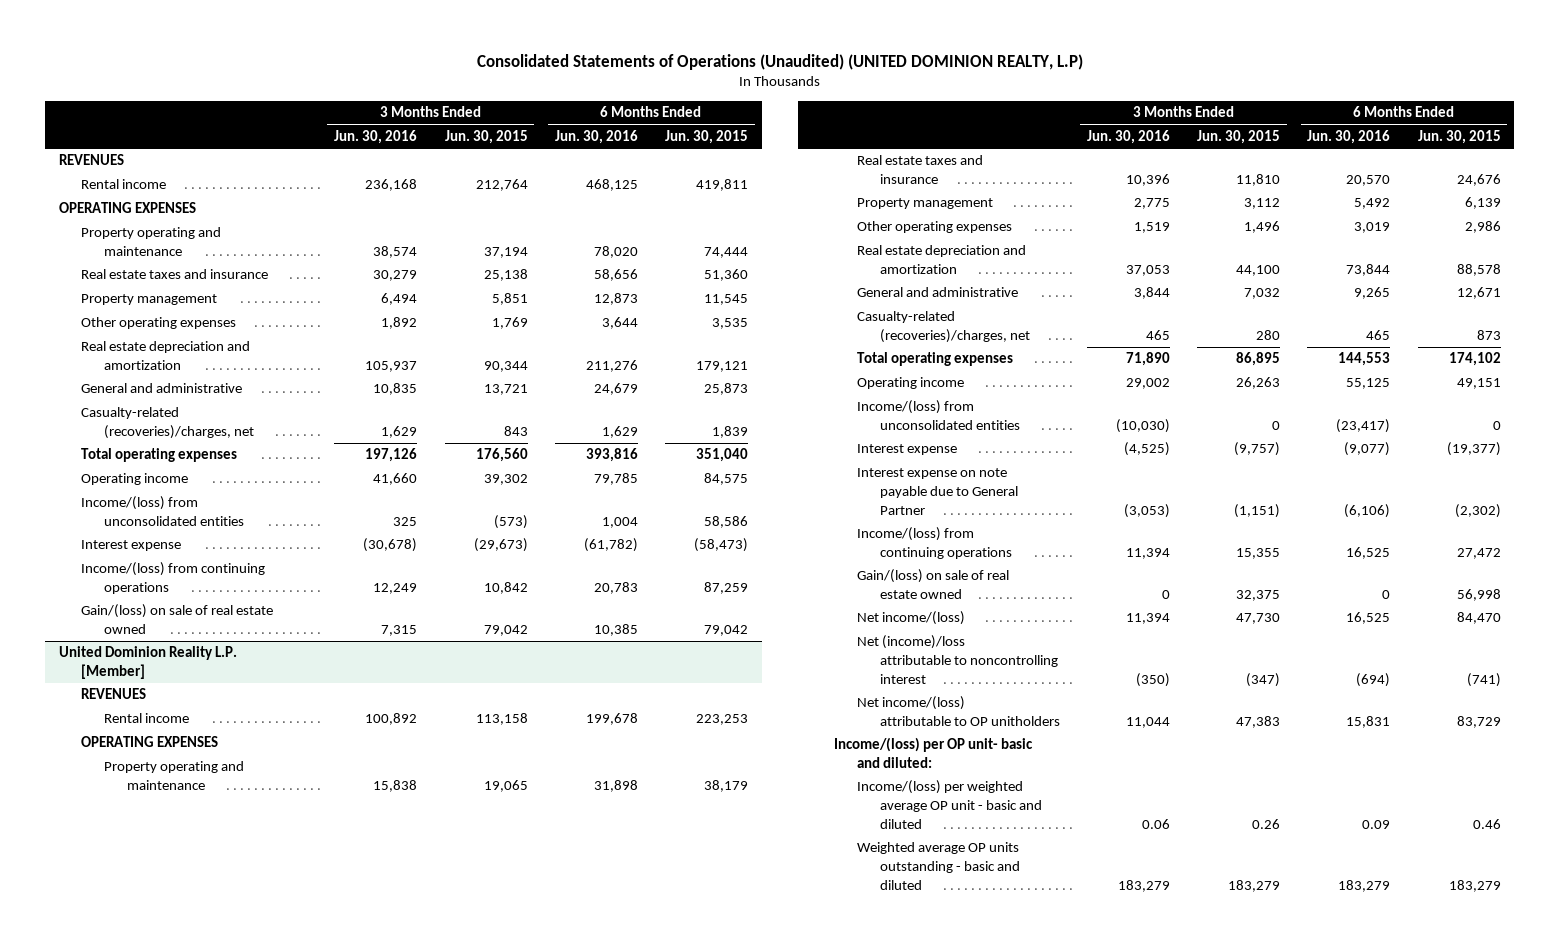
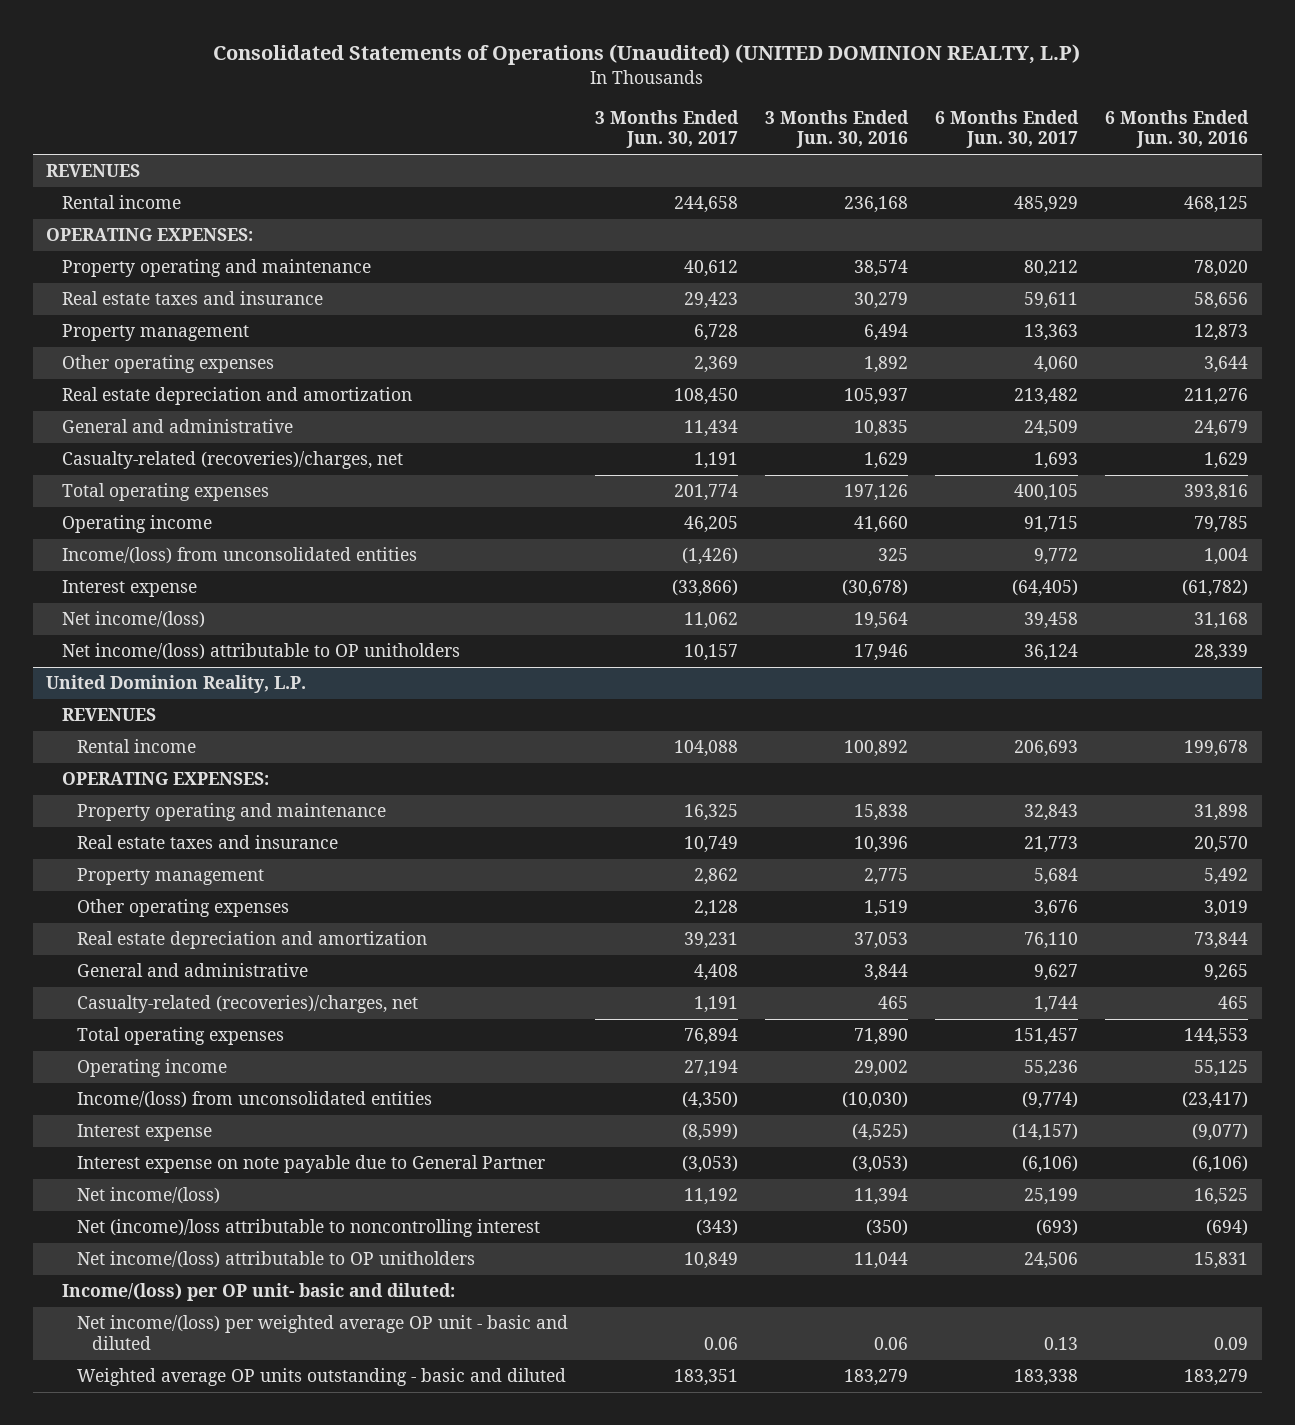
- | 3 Months Ended Jun. 30, 2016 | 3 Months Ended Jun. 30, 2015 | 6 Months Ended Jun. 30, 2016 | 6 Months Ended Jun. 30, 2015
+ | 3 Months Ended Jun. 30, 2017 | 3 Months Ended Jun. 30, 2016 | 6 Months Ended Jun. 30, 2017 | 6 Months Ended Jun. 30, 2016
- OPERATING EXPENSES
+ OPERATING EXPENSES:
- Income/(loss) from continuing operations | 12,249 | 10,842 | 20,783 | 87,259
- Gain/(loss) on sale of real estate owned | 7,315 | 79,042 | 10,385 | 79,042
- United Dominion Reality L.P. [Member]
+ Net income/(loss) | 11,062 | 19,564 | 39,458 | 31,168
+ Net income/(loss) attributable to OP unitholders | 10,157 | 17,946 | 36,124 | 28,339
+ United Dominion Reality, L.P.
- OPERATING EXPENSES
+ OPERATING EXPENSES:
- Income/(loss) from continuing operations | 11,394 | 15,355 | 16,525 | 27,472
- Gain/(loss) on sale of real estate owned | 0 | 32,375 | 0 | 56,998
- Income/(loss) per weighted average OP unit - basic and diluted | 0.06 | 0.26 | 0.09 | 0.46
+ Net income/(loss) per weighted average OP unit - basic and diluted | 0.06 | 0.06 | 0.13 | 0.09

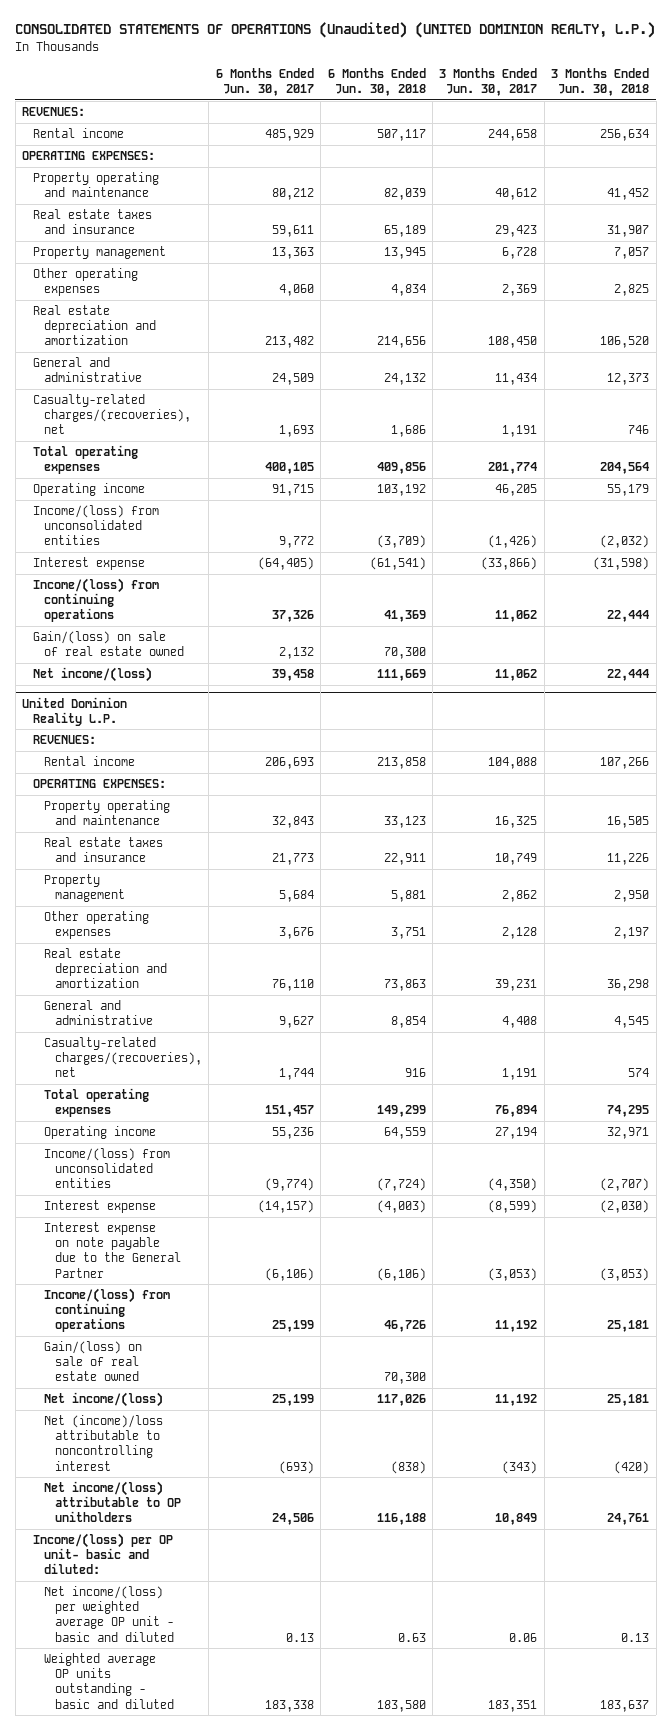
- Consolidated Statements of Operations (Unaudited) (UNITED DOMINION REALTY, L.P)
+ CONSOLIDATED STATEMENTS OF OPERATIONS (Unaudited) (UNITED DOMINION REALTY, L.P.)
- | 3 Months Ended Jun. 30, 2017 | 3 Months Ended Jun. 30, 2016 | 6 Months Ended Jun. 30, 2017 | 6 Months Ended Jun. 30, 2016
+ | 6 Months Ended Jun. 30, 2017 | 6 Months Ended Jun. 30, 2018 | 3 Months Ended Jun. 30, 2017 | 3 Months Ended Jun. 30, 2018
- REVENUES
+ REVENUES:
- Casualty-related (recoveries)/charges, net | 1,191 | 1,629 | 1,693 | 1,629
+ Casualty-related charges/(recoveries), net | 1,693 | 1,686 | 1,191 | 746
+ Income/(loss) from continuing operations | 37,326 | 41,369 | 11,062 | 22,444
+ Gain/(loss) on sale of real estate owned | 2,132 | 70,300 | |
- Net income/(loss) attributable to OP unitholders | 10,157 | 17,946 | 36,124 | 28,339
- United Dominion Reality, L.P.
- REVENUES
+ United Dominion Reality L.P.
+ REVENUES:
- Casualty-related (recoveries)/charges, net | 1,191 | 465 | 1,744 | 465
+ Casualty-related charges/(recoveries), net | 1,744 | 916 | 1,191 | 574
- Interest expense on note payable due to General Partner | (3,053) | (3,053) | (6,106) | (6,106)
+ Interest expense on note payable due to the General Partner | (6,106) | (6,106) | (3,053) | (3,053)
+ Income/(loss) from continuing operations | 25,199 | 46,726 | 11,192 | 25,181
+ Gain/(loss) on sale of real estate owned | | 70,300 | |

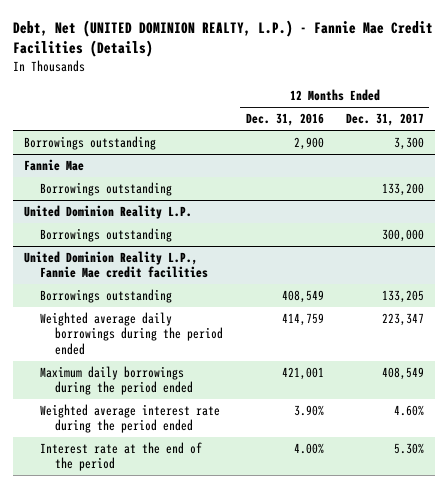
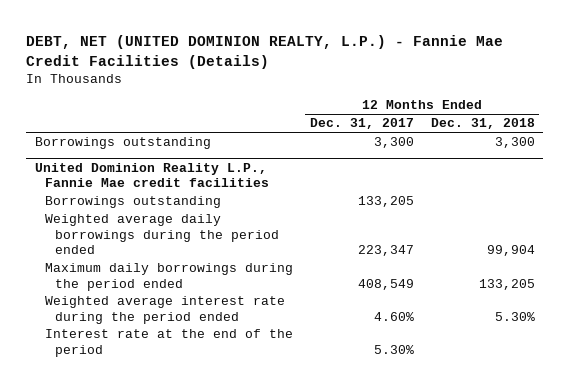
- Debt, Net (UNITED DOMINION REALTY, L.P.) - Fannie Mae Credit Facilities (Details)
+ DEBT, NET (UNITED DOMINION REALTY, L.P.) - Fannie Mae Credit Facilities (Details)
- | 12 Months Ended Dec. 31, 2016 | 12 Months Ended Dec. 31, 2017
+ | 12 Months Ended Dec. 31, 2017 | 12 Months Ended Dec. 31, 2018
- Fannie Mae
- Borrowings outstanding | | 133,200
- United Dominion Reality L.P.
- Borrowings outstanding | | 300,000

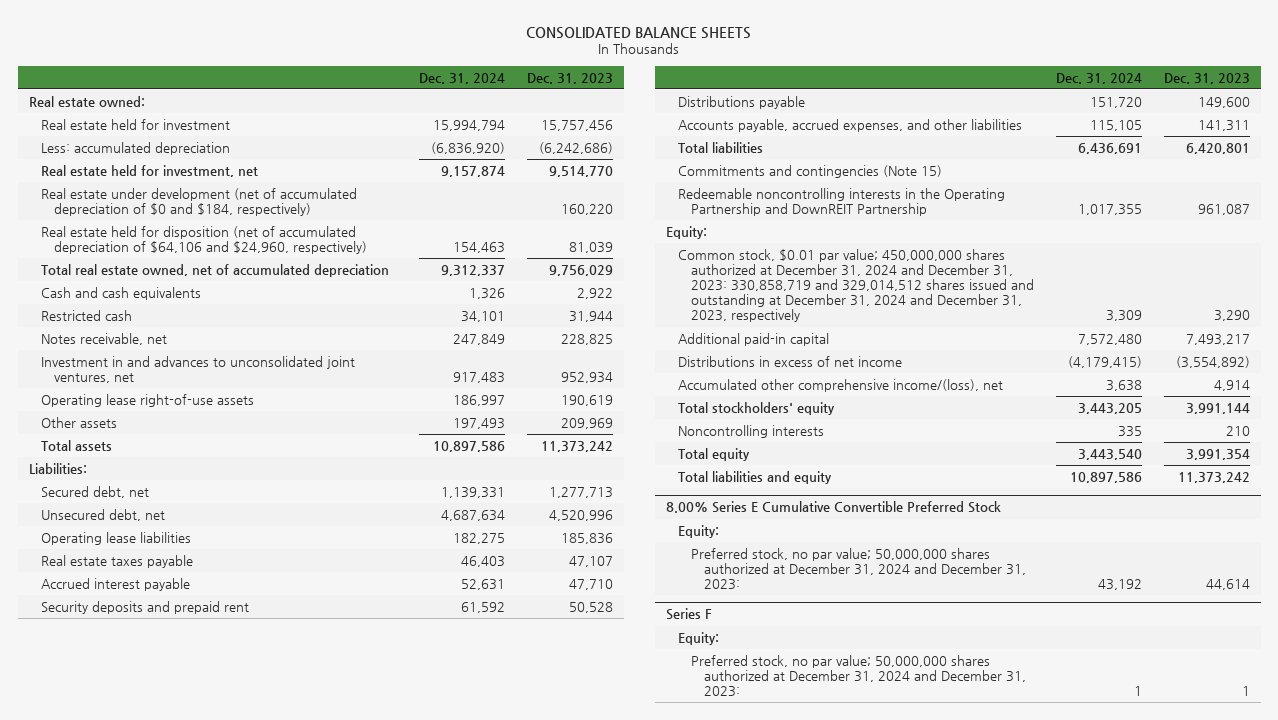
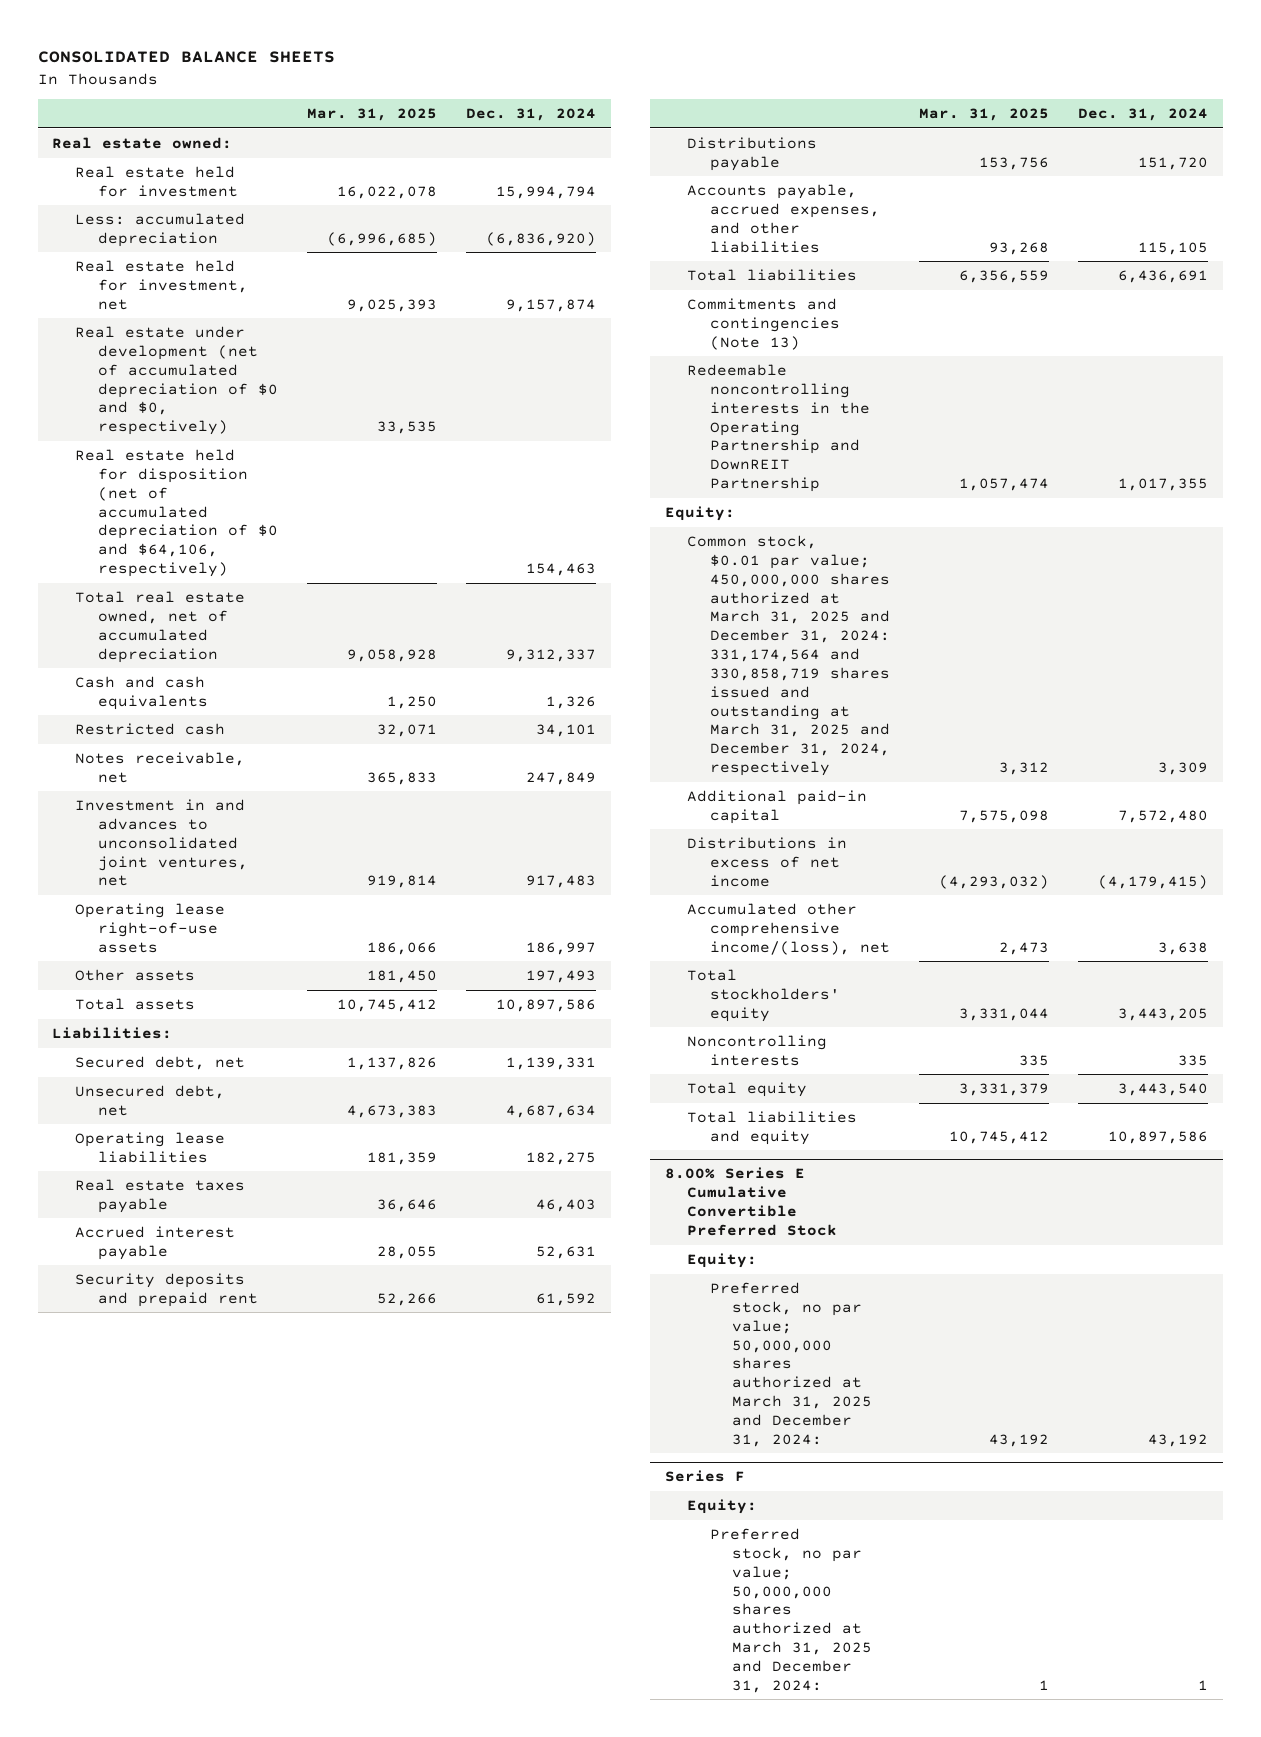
- | Dec. 31, 2024 | Dec. 31, 2023
+ | Mar. 31, 2025 | Dec. 31, 2024
- Real estate under development (net of accumulated depreciation of $0 and $184, respectively) | | 160,220
- Real estate held for disposition (net of accumulated depreciation of $64,106 and $24,960, respectively) | 154,463 | 81,039
+ Real estate under development (net of accumulated depreciation of $0 and $0, respectively) | 33,535 |
+ Real estate held for disposition (net of accumulated depreciation of $0 and $64,106, respectively) | | 154,463
- Commitments and contingencies (Note 15)
+ Commitments and contingencies (Note 13)
- Common stock, $0.01 par value; 450,000,000 shares authorized at December 31, 2024 and December 31, 2023: 330,858,719 and 329,014,512 shares issued and outstanding at December 31, 2024 and December 31, 2023, respectively | 3,309 | 3,290
+ Common stock, $0.01 par value; 450,000,000 shares authorized at March 31, 2025 and December 31, 2024: 331,174,564 and 330,858,719 shares issued and outstanding at March 31, 2025 and December 31, 2024, respectively | 3,312 | 3,309
@ 8.00% Series E Cumulative Convertible Preferred Stock
- Preferred stock, no par value; 50,000,000 shares authorized at December 31, 2024 and December 31, 2023: | 43,192 | 44,614
+ Preferred stock, no par value; 50,000,000 shares authorized at March 31, 2025 and December 31, 2024: | 43,192 | 43,192
@ Series F
- Preferred stock, no par value; 50,000,000 shares authorized at December 31, 2024 and December 31, 2023: | 1 | 1
+ Preferred stock, no par value; 50,000,000 shares authorized at March 31, 2025 and December 31, 2024: | 1 | 1

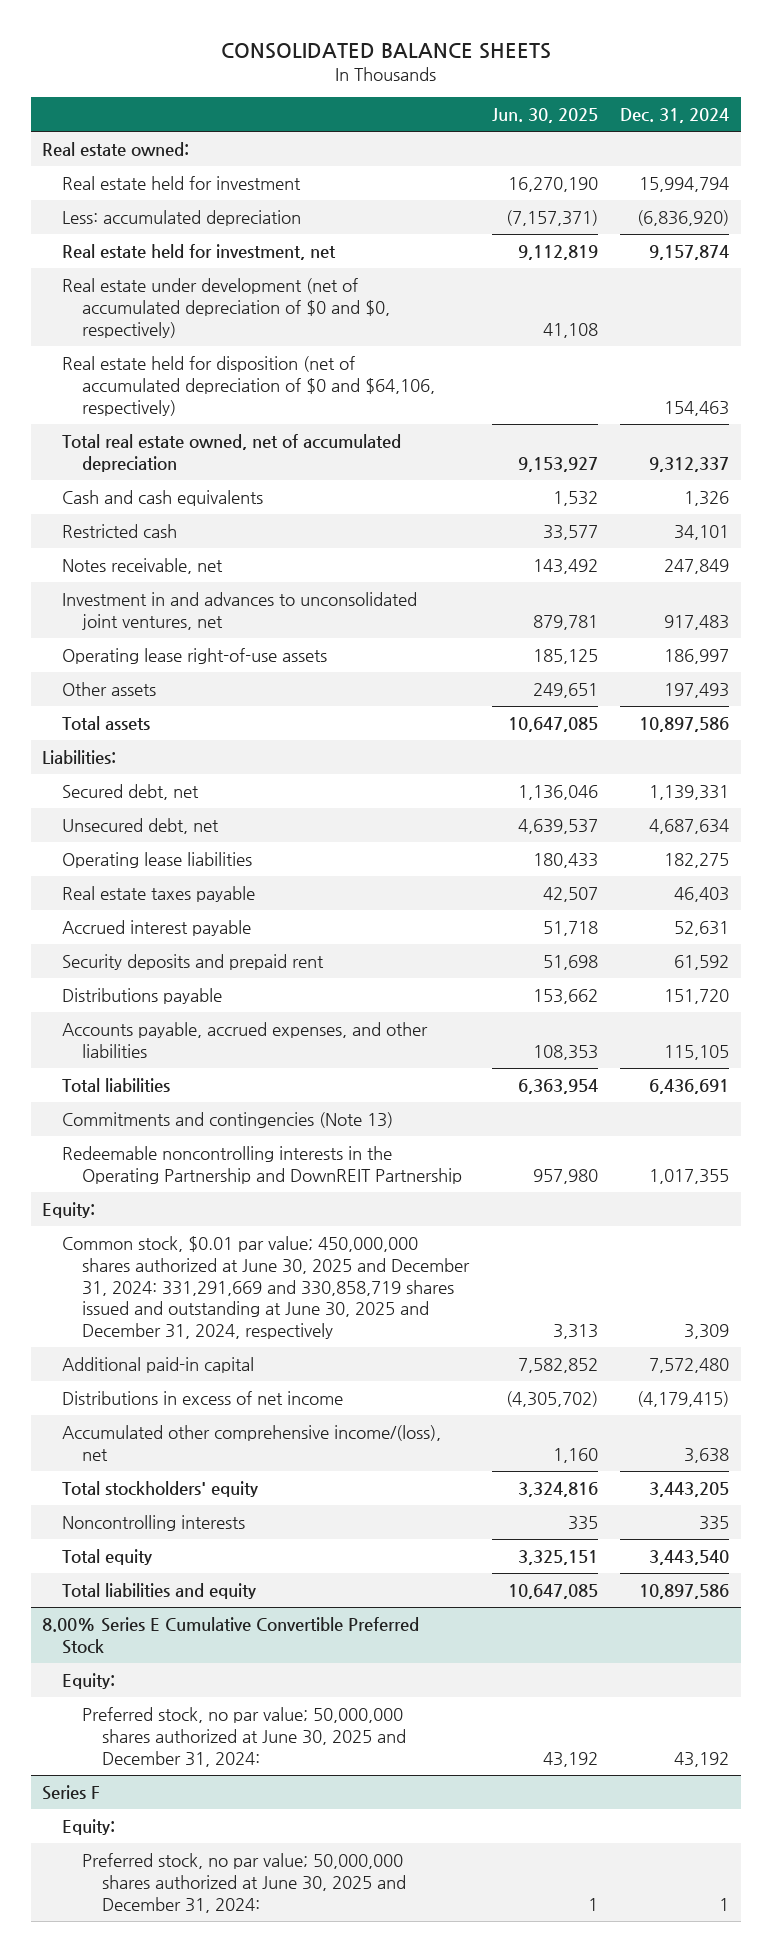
- | Mar. 31, 2025 | Dec. 31, 2024
+ | Jun. 30, 2025 | Dec. 31, 2024
- Common stock, $0.01 par value; 450,000,000 shares authorized at March 31, 2025 and December 31, 2024: 331,174,564 and 330,858,719 shares issued and outstanding at March 31, 2025 and December 31, 2024, respectively | 3,312 | 3,309
+ Common stock, $0.01 par value; 450,000,000 shares authorized at June 30, 2025 and December 31, 2024: 331,291,669 and 330,858,719 shares issued and outstanding at June 30, 2025 and December 31, 2024, respectively | 3,313 | 3,309
@ 8.00% Series E Cumulative Convertible Preferred Stock
- Preferred stock, no par value; 50,000,000 shares authorized at March 31, 2025 and December 31, 2024: | 43,192 | 43,192
+ Preferred stock, no par value; 50,000,000 shares authorized at June 30, 2025 and December 31, 2024: | 43,192 | 43,192
@ Series F
- Preferred stock, no par value; 50,000,000 shares authorized at March 31, 2025 and December 31, 2024: | 1 | 1
+ Preferred stock, no par value; 50,000,000 shares authorized at June 30, 2025 and December 31, 2024: | 1 | 1

